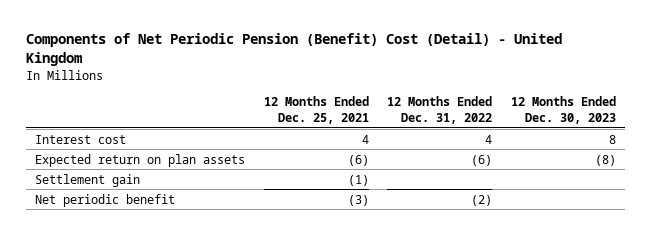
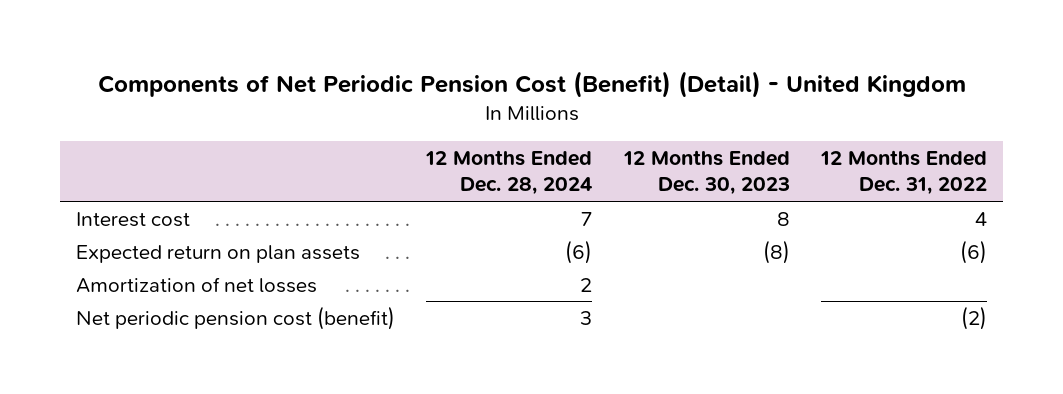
- Components of Net Periodic Pension (Benefit) Cost (Detail) - United Kingdom
+ Components of Net Periodic Pension Cost (Benefit) (Detail) - United Kingdom
- | 12 Months Ended Dec. 25, 2021 | 12 Months Ended Dec. 31, 2022 | 12 Months Ended Dec. 30, 2023
+ | 12 Months Ended Dec. 28, 2024 | 12 Months Ended Dec. 30, 2023 | 12 Months Ended Dec. 31, 2022
- Settlement gain | (1) | |
- Net periodic benefit | (3) | (2) |
+ Amortization of net losses | 2 | |
+ Net periodic pension cost (benefit) | 3 | | (2)

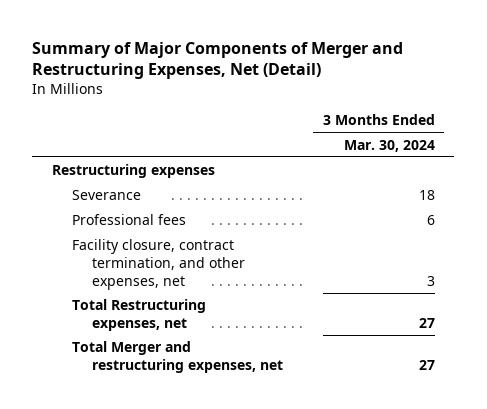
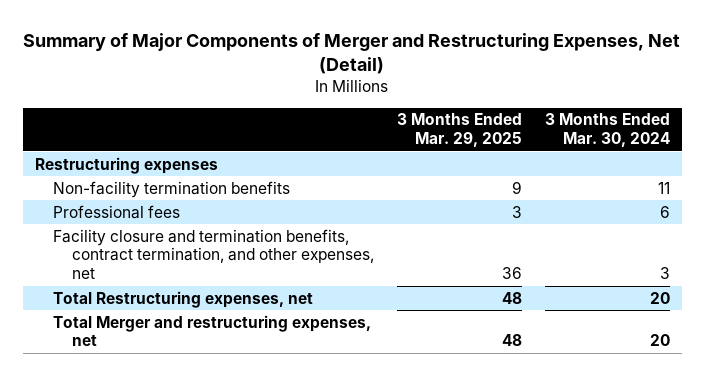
- | 3 Months Ended Mar. 30, 2024
+ | 3 Months Ended Mar. 29, 2025 | 3 Months Ended Mar. 30, 2024
- Severance | 18
+ Non-facility termination benefits | 9 | 11
- Facility closure, contract termination, and other expenses, net | 3
- Total Restructuring expenses, net | 27
- Total Merger and restructuring expenses, net | 27
+ Facility closure and termination benefits, contract termination, and other expenses, net | 36 | 3
+ Total Restructuring expenses, net | 48 | 20
+ Total Merger and restructuring expenses, net | 48 | 20

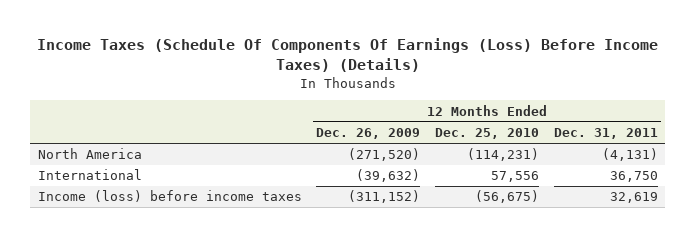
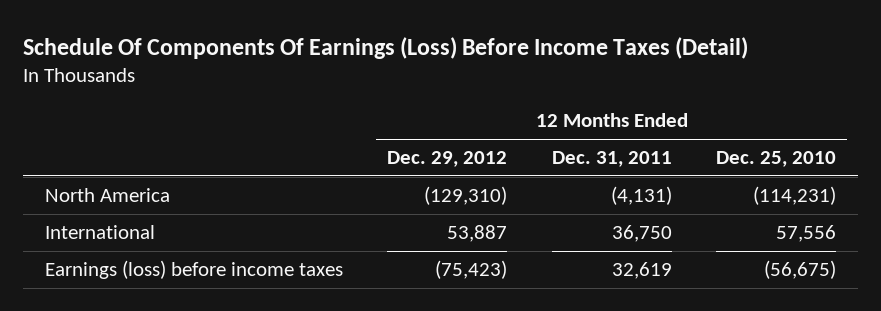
- Income Taxes (Schedule Of Components Of Earnings (Loss) Before Income Taxes) (Details)
+ Schedule Of Components Of Earnings (Loss) Before Income Taxes (Detail)
- | 12 Months Ended Dec. 26, 2009 | 12 Months Ended Dec. 25, 2010 | 12 Months Ended Dec. 31, 2011
+ | 12 Months Ended Dec. 29, 2012 | 12 Months Ended Dec. 31, 2011 | 12 Months Ended Dec. 25, 2010
- Income (loss) before income taxes | (311,152) | (56,675) | 32,619
+ Earnings (loss) before income taxes | (75,423) | 32,619 | (56,675)

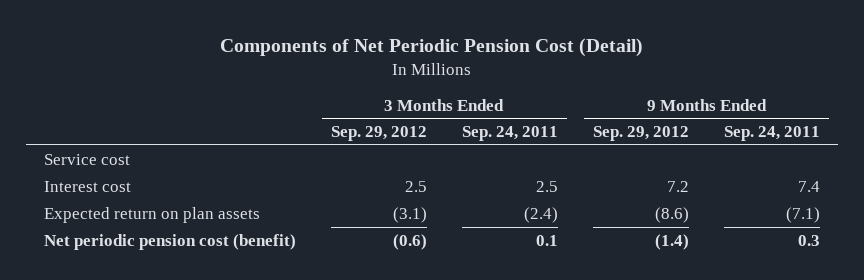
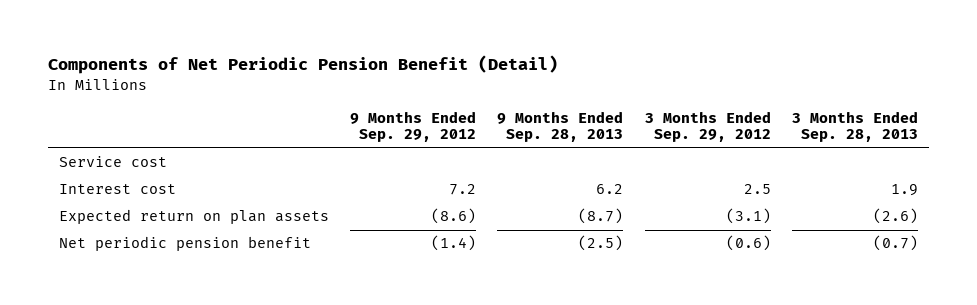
- Components of Net Periodic Pension Cost (Detail)
+ Components of Net Periodic Pension Benefit (Detail)
- | 3 Months Ended Sep. 29, 2012 | 3 Months Ended Sep. 24, 2011 | 9 Months Ended Sep. 29, 2012 | 9 Months Ended Sep. 24, 2011
+ | 9 Months Ended Sep. 29, 2012 | 9 Months Ended Sep. 28, 2013 | 3 Months Ended Sep. 29, 2012 | 3 Months Ended Sep. 28, 2013
- Net periodic pension cost (benefit) | (0.6) | 0.1 | (1.4) | 0.3
+ Net periodic pension benefit | (1.4) | (2.5) | (0.6) | (0.7)

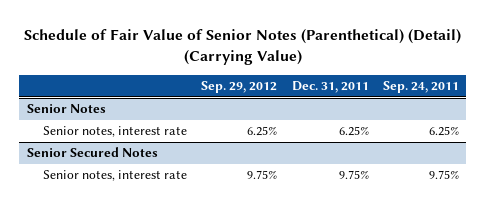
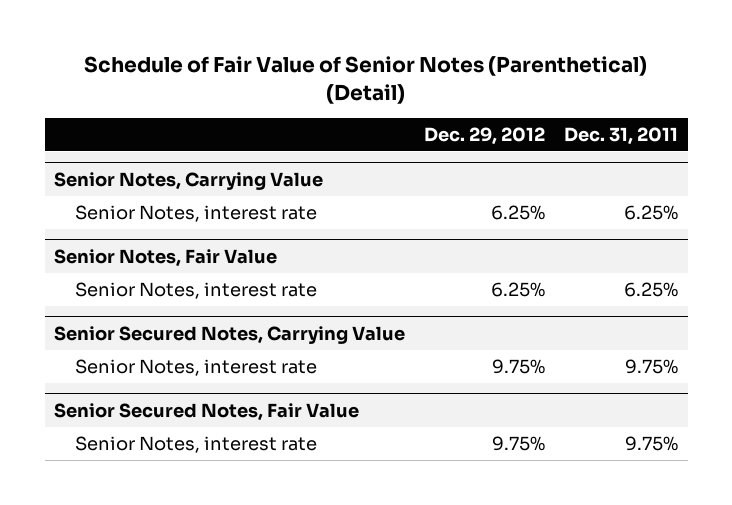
- Schedule of Fair Value of Senior Notes (Parenthetical) (Detail) (Carrying Value)
+ Schedule of Fair Value of Senior Notes (Parenthetical) (Detail)
- | Sep. 29, 2012 | Dec. 31, 2011 | Sep. 24, 2011
+ | Dec. 29, 2012 | Dec. 31, 2011
- Senior Notes
- Senior notes, interest rate | 6.25% | 6.25% | 6.25%
- Senior Secured Notes
- Senior notes, interest rate | 9.75% | 9.75% | 9.75%
+ Senior Notes, Carrying Value
+ Senior Notes, interest rate | 6.25% | 6.25%
+ Senior Notes, Fair Value
+ Senior Notes, interest rate | 6.25% | 6.25%
+ Senior Secured Notes, Carrying Value
+ Senior Notes, interest rate | 9.75% | 9.75%
+ Senior Secured Notes, Fair Value
+ Senior Notes, interest rate | 9.75% | 9.75%

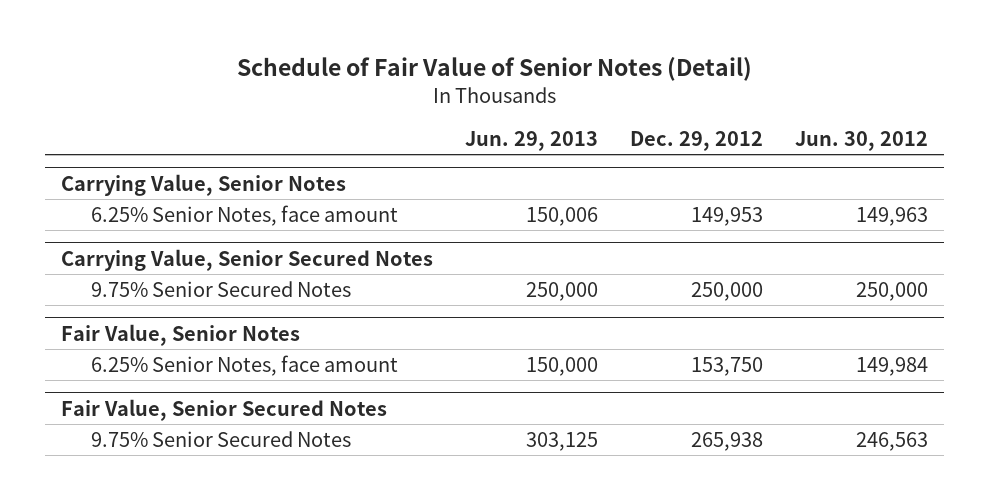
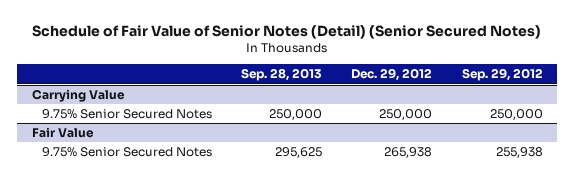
- Schedule of Fair Value of Senior Notes (Detail)
+ Schedule of Fair Value of Senior Notes (Detail) (Senior Secured Notes)
- | Jun. 29, 2013 | Dec. 29, 2012 | Jun. 30, 2012
+ | Sep. 28, 2013 | Dec. 29, 2012 | Sep. 29, 2012
- Carrying Value, Senior Notes
- 6.25% Senior Notes, face amount | 150,006 | 149,953 | 149,963
- Carrying Value, Senior Secured Notes
+ Carrying Value
- Fair Value, Senior Notes
- 6.25% Senior Notes, face amount | 150,000 | 153,750 | 149,984
- Fair Value, Senior Secured Notes
+ Fair Value

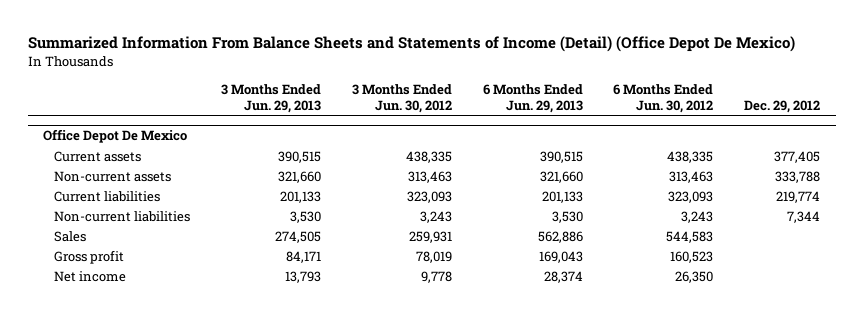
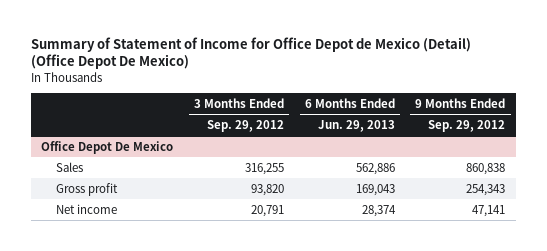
- Summarized Information From Balance Sheets and Statements of Income (Detail) (Office Depot De Mexico)
+ Summary of Statement of Income for Office Depot de Mexico (Detail) (Office Depot De Mexico)
- | 3 Months Ended Jun. 29, 2013 | 3 Months Ended Jun. 30, 2012 | 6 Months Ended Jun. 29, 2013 | 6 Months Ended Jun. 30, 2012 | Dec. 29, 2012
+ | 3 Months Ended Sep. 29, 2012 | 6 Months Ended Jun. 29, 2013 | 9 Months Ended Sep. 29, 2012
@ Office Depot De Mexico
- Current assets | 390,515 | 438,335 | 390,515 | 438,335 | 377,405
- Non-current assets | 321,660 | 313,463 | 321,660 | 313,463 | 333,788
- Current liabilities | 201,133 | 323,093 | 201,133 | 323,093 | 219,774
- Non-current liabilities | 3,530 | 3,243 | 3,530 | 3,243 | 7,344

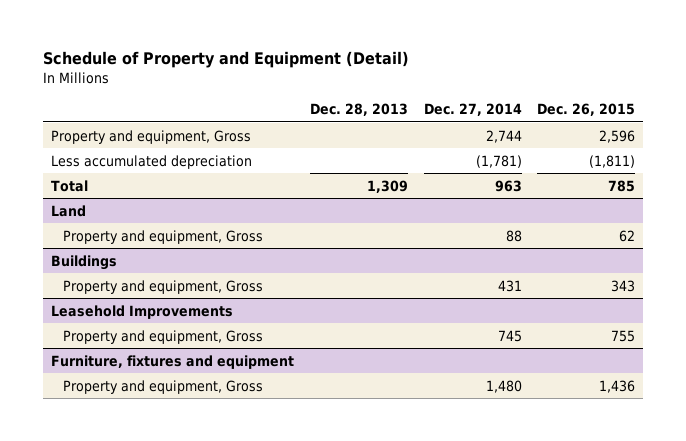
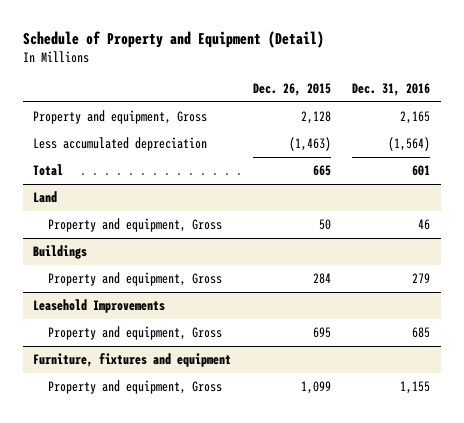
- | Dec. 28, 2013 | Dec. 27, 2014 | Dec. 26, 2015
+ | Dec. 26, 2015 | Dec. 31, 2016
- Property and equipment, Gross | | 2,744 | 2,596
- Less accumulated depreciation | | (1,781) | (1,811)
- Total | 1,309 | 963 | 785
+ Property and equipment, Gross | 2,128 | 2,165
+ Less accumulated depreciation | (1,463) | (1,564)
+ Total | 665 | 601
@ Land
- Property and equipment, Gross | | 88 | 62
+ Property and equipment, Gross | 50 | 46
@ Buildings
- Property and equipment, Gross | | 431 | 343
+ Property and equipment, Gross | 284 | 279
@ Leasehold Improvements
- Property and equipment, Gross | | 745 | 755
+ Property and equipment, Gross | 695 | 685
@ Furniture, fixtures and equipment
- Property and equipment, Gross | | 1,480 | 1,436
+ Property and equipment, Gross | 1,099 | 1,155

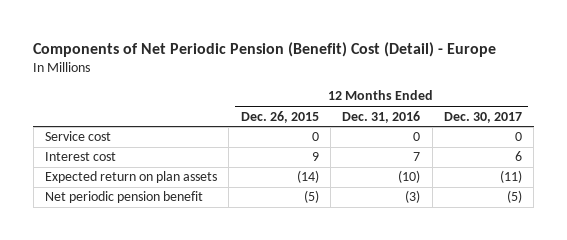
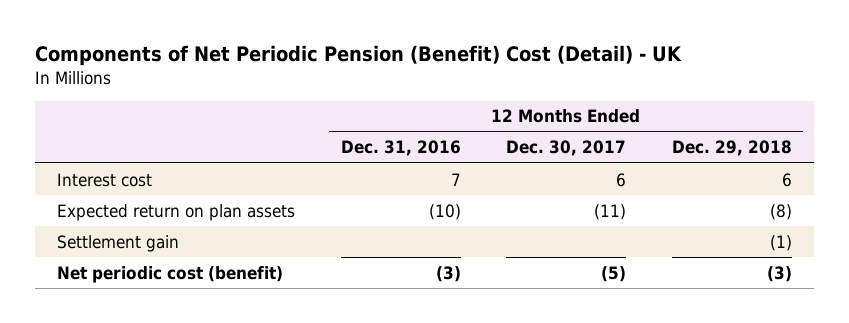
- Components of Net Periodic Pension (Benefit) Cost (Detail) - Europe
+ Components of Net Periodic Pension (Benefit) Cost (Detail) - UK
- | 12 Months Ended Dec. 26, 2015 | 12 Months Ended Dec. 31, 2016 | 12 Months Ended Dec. 30, 2017
+ | 12 Months Ended Dec. 31, 2016 | 12 Months Ended Dec. 30, 2017 | 12 Months Ended Dec. 29, 2018
- Service cost | 0 | 0 | 0
- Net periodic pension benefit | (5) | (3) | (5)
+ Settlement gain | | | (1)
+ Net periodic cost (benefit) | (3) | (5) | (3)

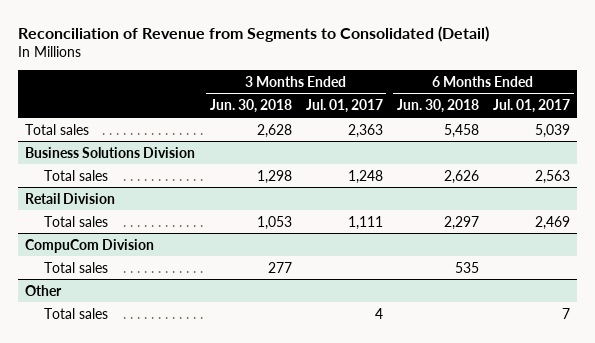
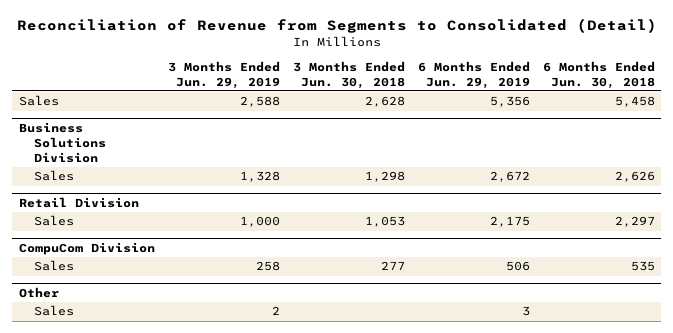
- | 3 Months Ended Jun. 30, 2018 | 3 Months Ended Jul. 01, 2017 | 6 Months Ended Jun. 30, 2018 | 6 Months Ended Jul. 01, 2017
+ | 3 Months Ended Jun. 29, 2019 | 3 Months Ended Jun. 30, 2018 | 6 Months Ended Jun. 29, 2019 | 6 Months Ended Jun. 30, 2018
- Total sales | 2,628 | 2,363 | 5,458 | 5,039
+ Sales | 2,588 | 2,628 | 5,356 | 5,458
@ Business Solutions Division
- Total sales | 1,298 | 1,248 | 2,626 | 2,563
+ Sales | 1,328 | 1,298 | 2,672 | 2,626
@ Retail Division
- Total sales | 1,053 | 1,111 | 2,297 | 2,469
+ Sales | 1,000 | 1,053 | 2,175 | 2,297
@ CompuCom Division
- Total sales | 277 | | 535 |
+ Sales | 258 | 277 | 506 | 535
@ Other
- Total sales | | 4 | | 7
+ Sales | 2 | | 3 |

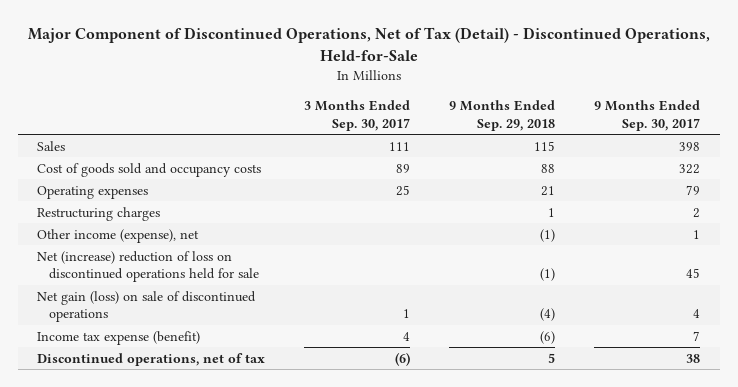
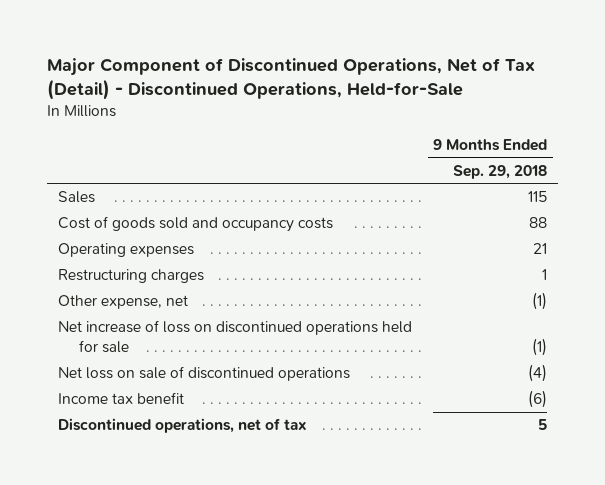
- | 3 Months Ended Sep. 30, 2017 | 9 Months Ended Sep. 29, 2018 | 9 Months Ended Sep. 30, 2017
+ | 9 Months Ended Sep. 29, 2018
- Other income (expense), net | | (1) | 1
- Net (increase) reduction of loss on discontinued operations held for sale | | (1) | 45
- Net gain (loss) on sale of discontinued operations | 1 | (4) | 4
- Income tax expense (benefit) | 4 | (6) | 7
+ Other expense, net | (1)
+ Net increase of loss on discontinued operations held for sale | (1)
+ Net loss on sale of discontinued operations | (4)
+ Income tax benefit | (6)

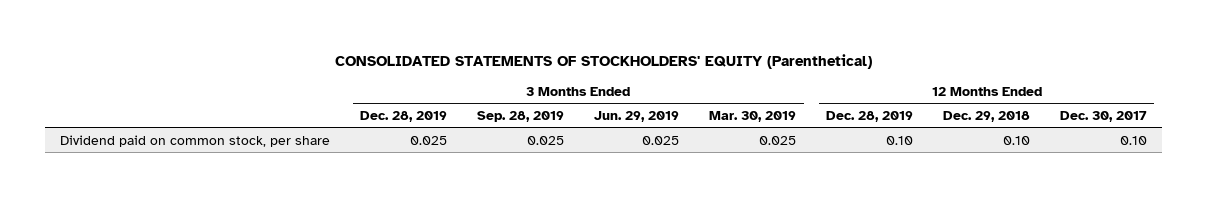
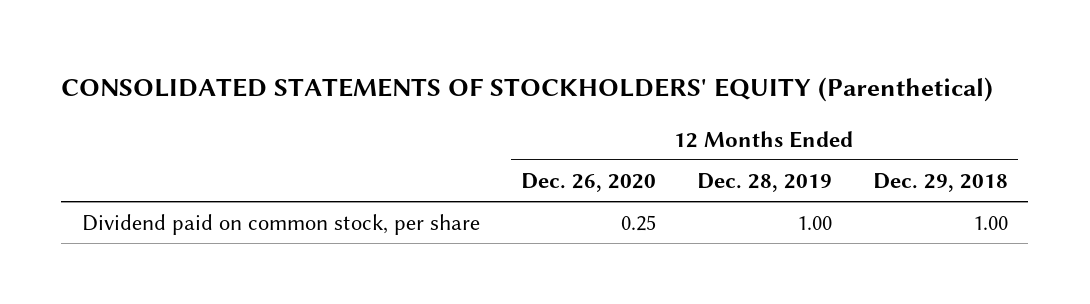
- | 3 Months Ended Dec. 28, 2019 | 3 Months Ended Sep. 28, 2019 | 3 Months Ended Jun. 29, 2019 | 3 Months Ended Mar. 30, 2019 | 12 Months Ended Dec. 28, 2019 | 12 Months Ended Dec. 29, 2018 | 12 Months Ended Dec. 30, 2017
+ | 12 Months Ended Dec. 26, 2020 | 12 Months Ended Dec. 28, 2019 | 12 Months Ended Dec. 29, 2018
- Dividend paid on common stock, per share | 0.025 | 0.025 | 0.025 | 0.025 | 0.10 | 0.10 | 0.10
+ Dividend paid on common stock, per share | 0.25 | 1.00 | 1.00

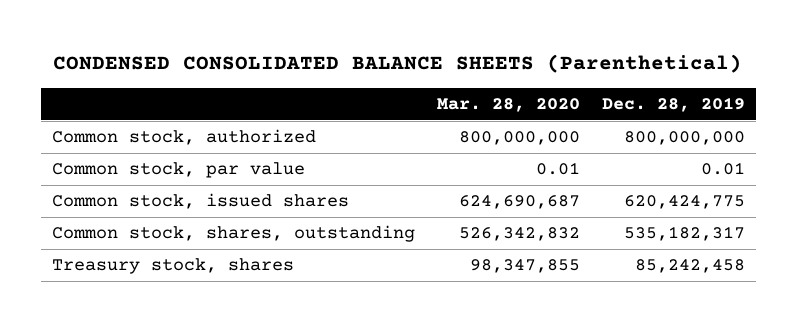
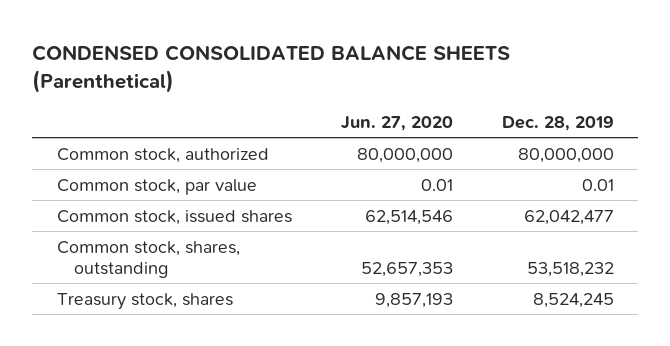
- | Mar. 28, 2020 | Dec. 28, 2019
+ | Jun. 27, 2020 | Dec. 28, 2019
- Common stock, authorized | 800,000,000 | 800,000,000
+ Common stock, authorized | 80,000,000 | 80,000,000
- Common stock, issued shares | 624,690,687 | 620,424,775
- Common stock, shares, outstanding | 526,342,832 | 535,182,317
- Treasury stock, shares | 98,347,855 | 85,242,458
+ Common stock, issued shares | 62,514,546 | 62,042,477
+ Common stock, shares, outstanding | 52,657,353 | 53,518,232
+ Treasury stock, shares | 9,857,193 | 8,524,245

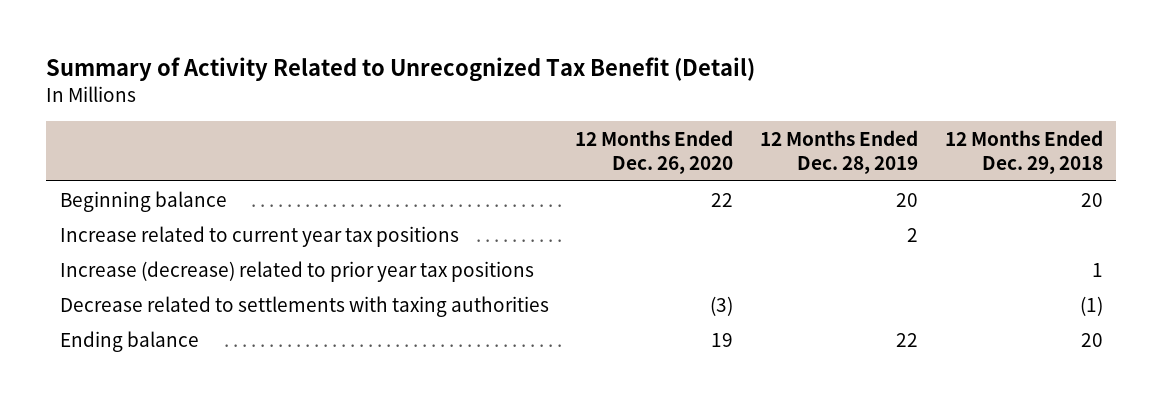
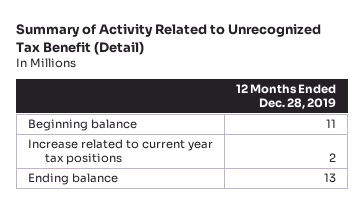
- | 12 Months Ended Dec. 26, 2020 | 12 Months Ended Dec. 28, 2019 | 12 Months Ended Dec. 29, 2018
+ | 12 Months Ended Dec. 28, 2019
- Beginning balance | 22 | 20 | 20
+ Beginning balance | 11
- Increase (decrease) related to prior year tax positions | | | 1
- Decrease related to settlements with taxing authorities | (3) | | (1)
- Ending balance | 19 | 22 | 20
+ Ending balance | 13

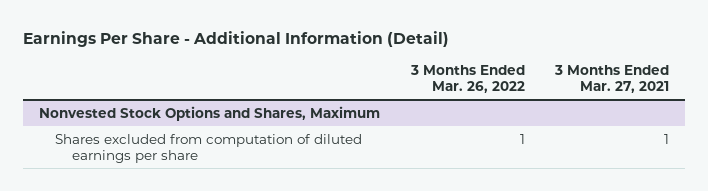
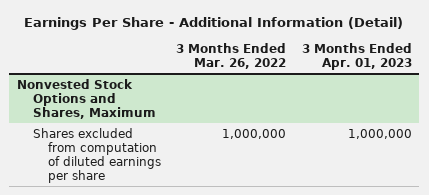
- | 3 Months Ended Mar. 26, 2022 | 3 Months Ended Mar. 27, 2021
+ | 3 Months Ended Mar. 26, 2022 | 3 Months Ended Apr. 01, 2023
@ Nonvested Stock Options and Shares, Maximum
- Shares excluded from computation of diluted earnings per share | 1 | 1
+ Shares excluded from computation of diluted earnings per share | 1,000,000 | 1,000,000

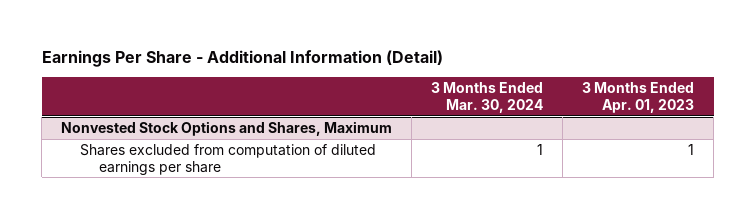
- | 3 Months Ended Mar. 26, 2022 | 3 Months Ended Apr. 01, 2023
+ | 3 Months Ended Mar. 30, 2024 | 3 Months Ended Apr. 01, 2023
@ Nonvested Stock Options and Shares, Maximum
- Shares excluded from computation of diluted earnings per share | 1,000,000 | 1,000,000
+ Shares excluded from computation of diluted earnings per share | 1 | 1

